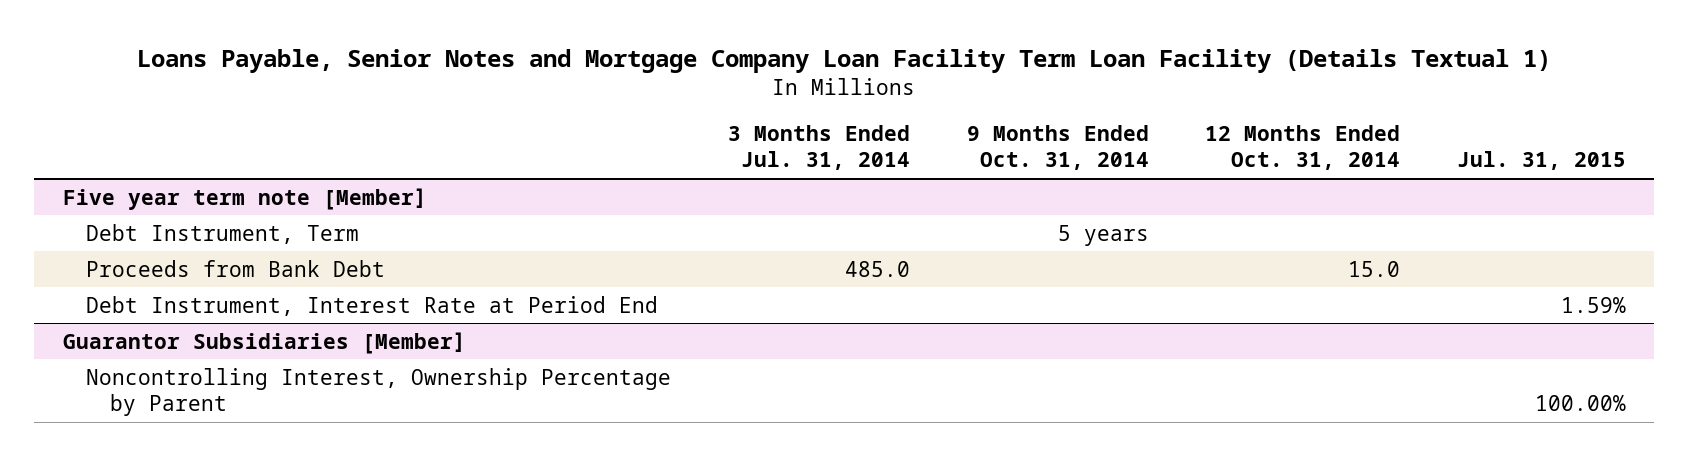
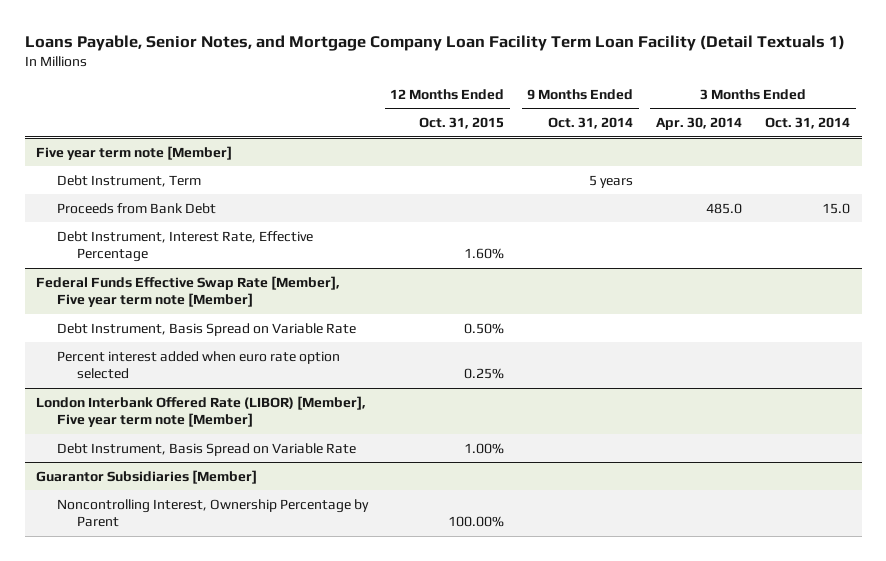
- Loans Payable, Senior Notes and Mortgage Company Loan Facility Term Loan Facility (Details Textual 1)
+ Loans Payable, Senior Notes, and Mortgage Company Loan Facility Term Loan Facility (Detail Textuals 1)
- | 3 Months Ended Jul. 31, 2014 | 9 Months Ended Oct. 31, 2014 | 12 Months Ended Oct. 31, 2014 | Jul. 31, 2015
+ | 12 Months Ended Oct. 31, 2015 | 9 Months Ended Oct. 31, 2014 | 3 Months Ended Apr. 30, 2014 | 3 Months Ended Oct. 31, 2014
@ Five year term note [Member]
- Debt Instrument, Interest Rate at Period End | | | | 1.59%
+ Debt Instrument, Interest Rate, Effective Percentage | 1.60% | | |
+ Federal Funds Effective Swap Rate [Member], Five year term note [Member]
+ Debt Instrument, Basis Spread on Variable Rate | 0.50% | | |
+ Percent interest added when euro rate option selected | 0.25% | | |
+ London Interbank Offered Rate (LIBOR) [Member], Five year term note [Member]
+ Debt Instrument, Basis Spread on Variable Rate | 1.00% | | |

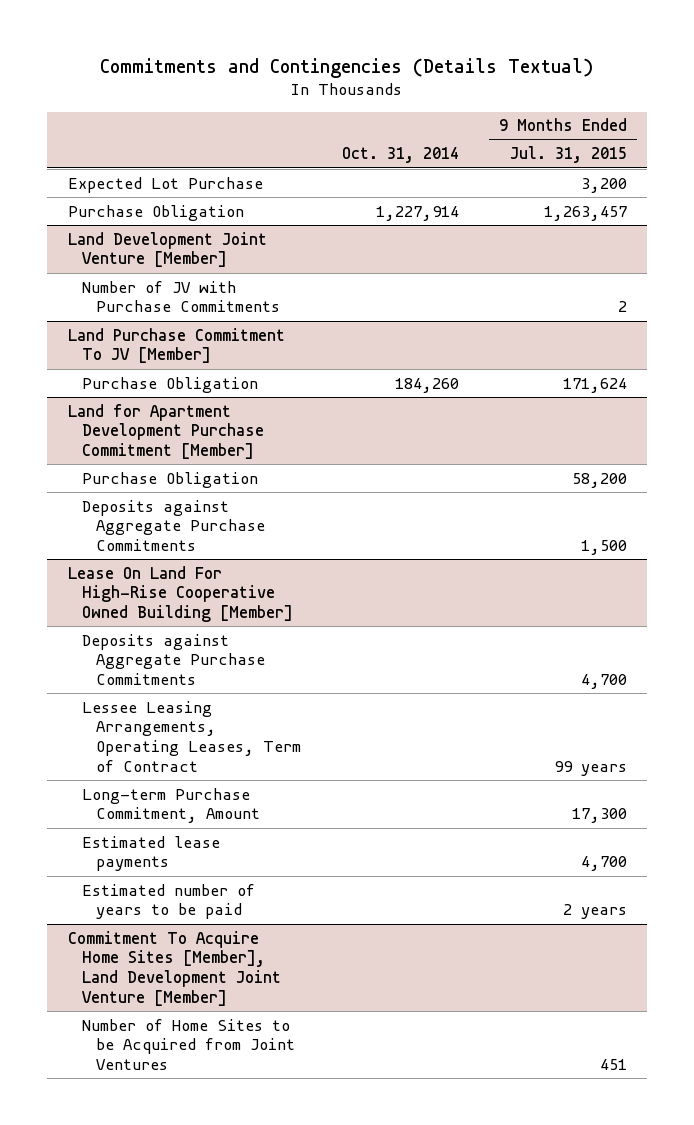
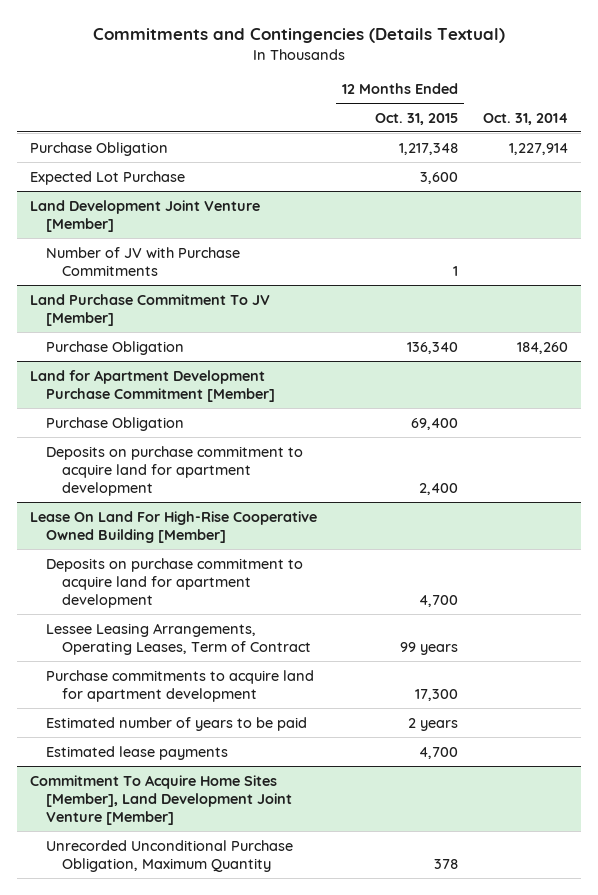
- | Oct. 31, 2014 | 9 Months Ended Jul. 31, 2015
+ | 12 Months Ended Oct. 31, 2015 | Oct. 31, 2014
moved down: Expected Lot Purchase | 3,600 |
@ Land for Apartment Development Purchase Commitment [Member]
- Deposits against Aggregate Purchase Commitments | | 1,500
+ Deposits on purchase commitment to acquire land for apartment development | 2,400 |
@ Lease On Land For High-Rise Cooperative Owned Building [Member]
- Deposits against Aggregate Purchase Commitments | | 4,700
+ Deposits on purchase commitment to acquire land for apartment development | 4,700 |
- Long-term Purchase Commitment, Amount | | 17,300
+ Purchase commitments to acquire land for apartment development | 17,300 |
moved down: Estimated lease payments | 4,700 |
@ Commitment To Acquire Home Sites [Member], Land Development Joint Venture [Member]
- Number of Home Sites to be Acquired from Joint Ventures | | 451
+ Unrecorded Unconditional Purchase Obligation, Maximum Quantity | 378 |

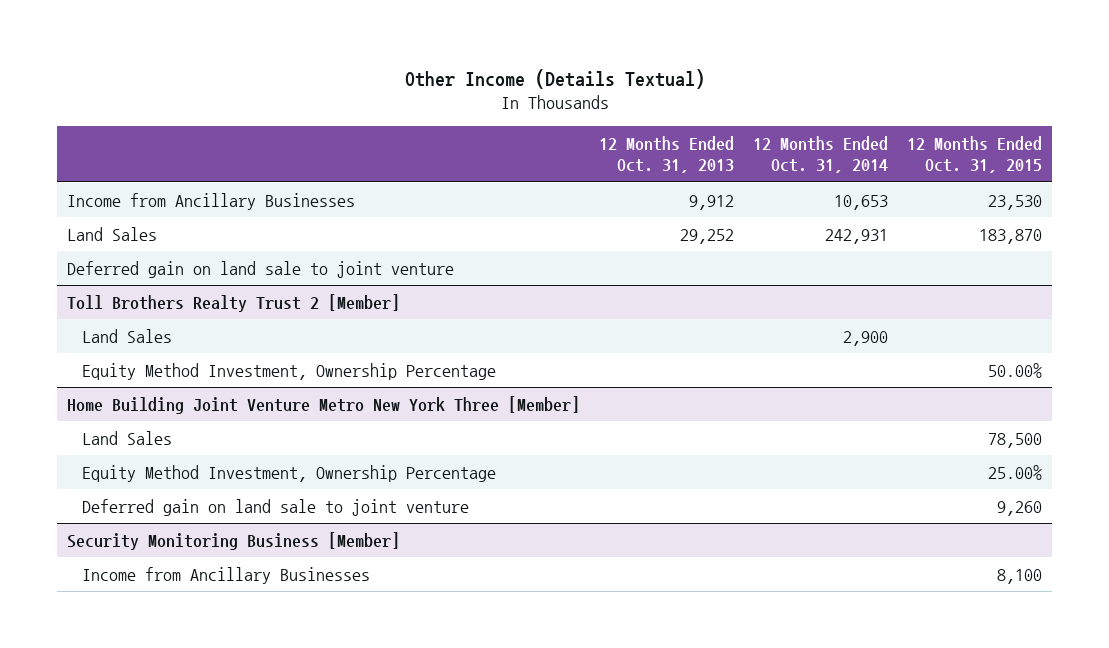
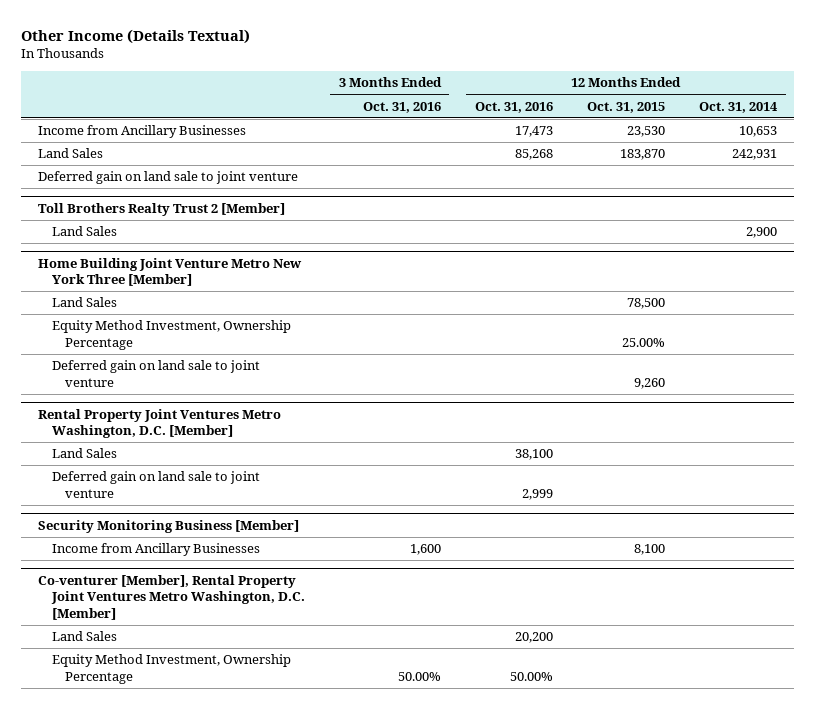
- | 12 Months Ended Oct. 31, 2013 | 12 Months Ended Oct. 31, 2014 | 12 Months Ended Oct. 31, 2015
+ | 3 Months Ended Oct. 31, 2016 | 12 Months Ended Oct. 31, 2016 | 12 Months Ended Oct. 31, 2015 | 12 Months Ended Oct. 31, 2014
@ Toll Brothers Realty Trust 2 [Member]
- Equity Method Investment, Ownership Percentage | | | 50.00%
+ Rental Property Joint Ventures Metro Washington, D.C. [Member]
+ Land Sales | | 38,100 | |
+ Deferred gain on land sale to joint venture | | 2,999 | |
+ Co-venturer [Member], Rental Property Joint Ventures Metro Washington, D.C. [Member]
+ Land Sales | | 20,200 | |
+ Equity Method Investment, Ownership Percentage | 50.00% | 50.00% | |

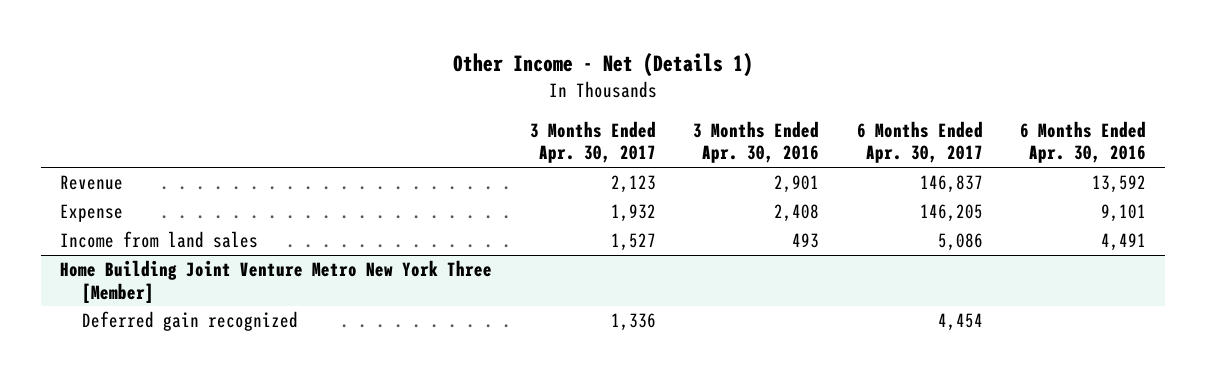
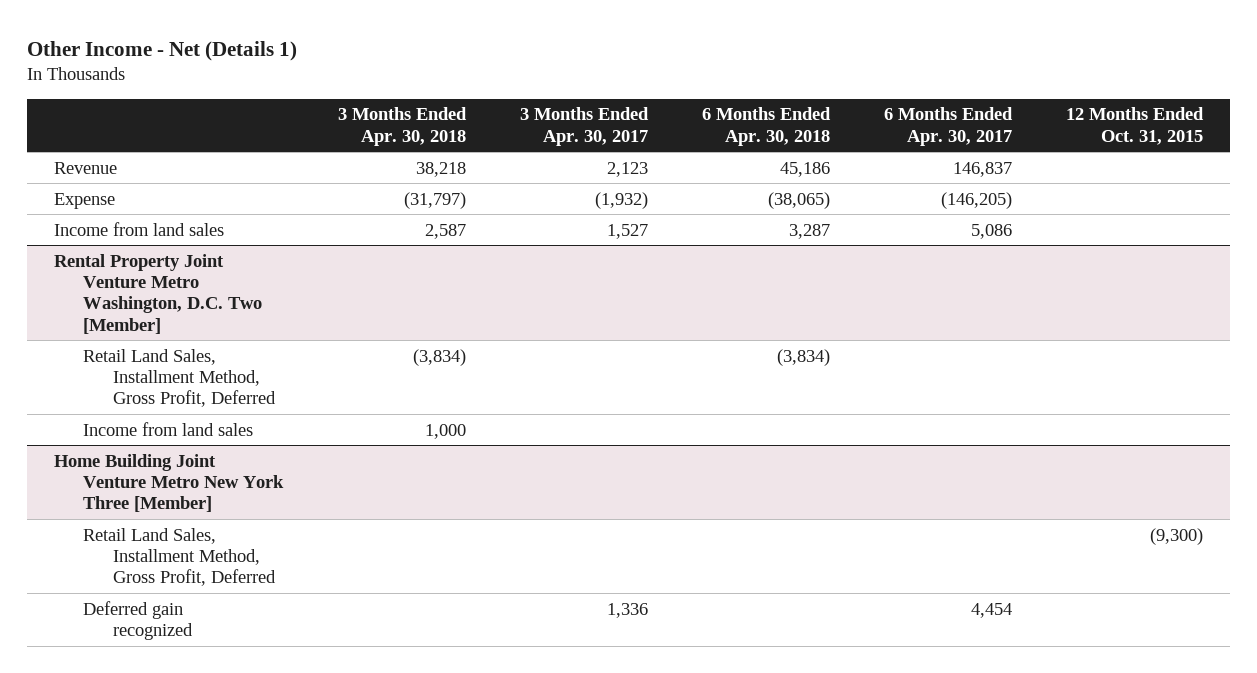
- | 3 Months Ended Apr. 30, 2017 | 3 Months Ended Apr. 30, 2016 | 6 Months Ended Apr. 30, 2017 | 6 Months Ended Apr. 30, 2016
+ | 3 Months Ended Apr. 30, 2018 | 3 Months Ended Apr. 30, 2017 | 6 Months Ended Apr. 30, 2018 | 6 Months Ended Apr. 30, 2017 | 12 Months Ended Oct. 31, 2015
- Expense | 1,932 | 2,408 | 146,205 | 9,101
+ Expense | (31,797) | (1,932) | (38,065) | (146,205) |
+ Rental Property Joint Venture Metro Washington, D.C. Two [Member]
+ Retail Land Sales, Installment Method, Gross Profit, Deferred | (3,834) | | (3,834) | |
+ Income from land sales | 1,000 | | | |
@ Home Building Joint Venture Metro New York Three [Member]
+ Retail Land Sales, Installment Method, Gross Profit, Deferred | | | | | (9,300)

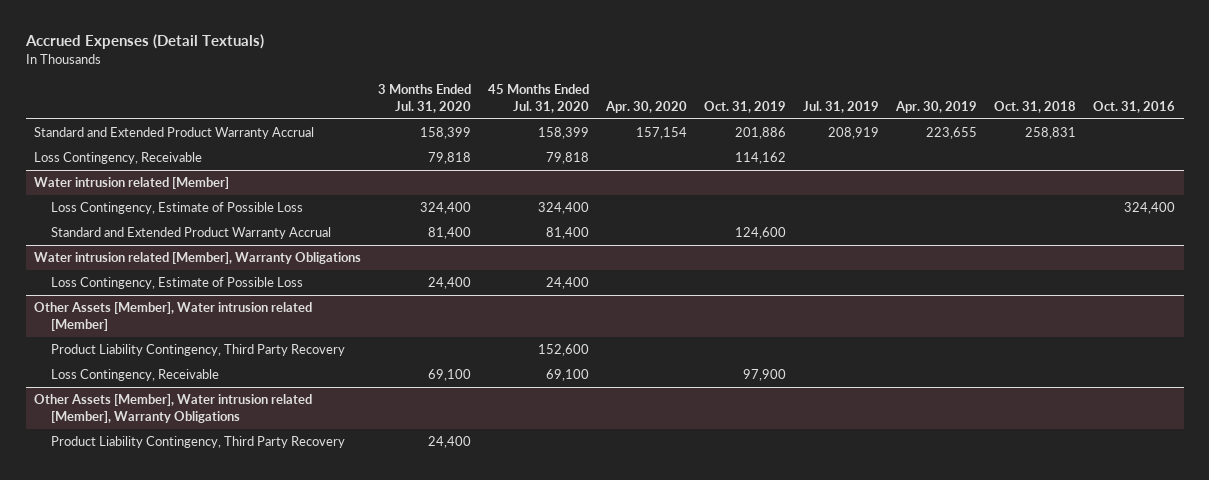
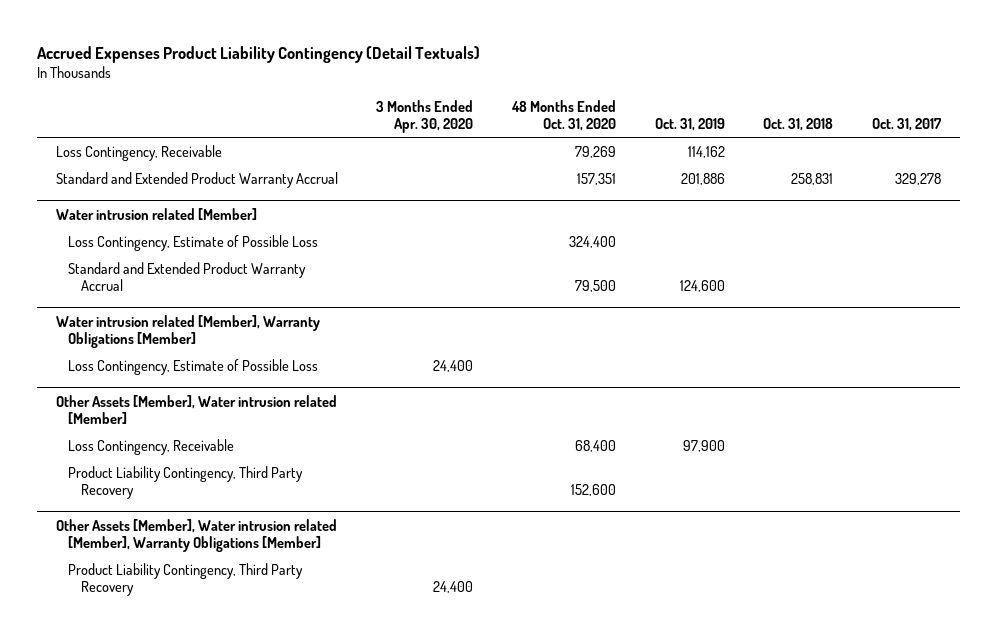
- Accrued Expenses (Detail Textuals)
+ Accrued Expenses Product Liability Contingency (Detail Textuals)
- | 3 Months Ended Jul. 31, 2020 | 45 Months Ended Jul. 31, 2020 | Apr. 30, 2020 | Oct. 31, 2019 | Jul. 31, 2019 | Apr. 30, 2019 | Oct. 31, 2018 | Oct. 31, 2016
+ | 3 Months Ended Apr. 30, 2020 | 48 Months Ended Oct. 31, 2020 | Oct. 31, 2019 | Oct. 31, 2018 | Oct. 31, 2017
moved down: Standard and Extended Product Warranty Accrual | | 157,351 | 201,886 | 258,831 | 329,278
- Water intrusion related [Member], Warranty Obligations
+ Water intrusion related [Member], Warranty Obligations [Member]
- Other Assets [Member], Water intrusion related [Member], Warranty Obligations
@ Other Assets [Member], Water intrusion related [Member]
moved down: Product Liability Contingency, Third Party Recovery | | 152,600 | | |
+ Other Assets [Member], Water intrusion related [Member], Warranty Obligations [Member]

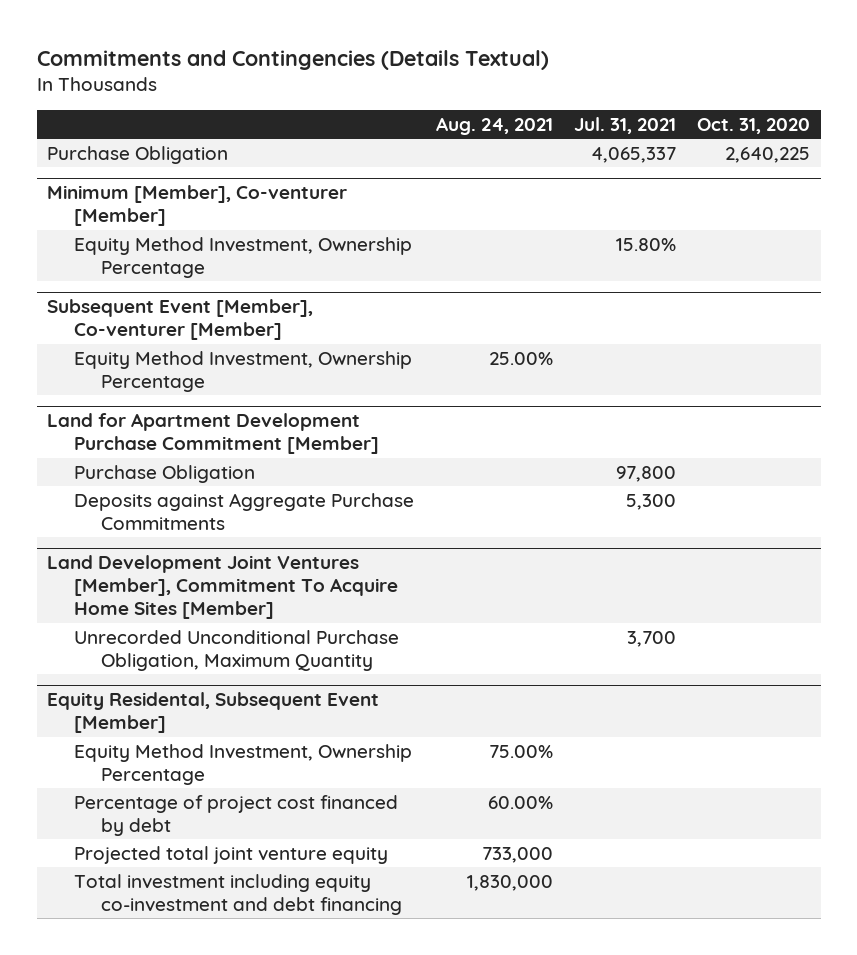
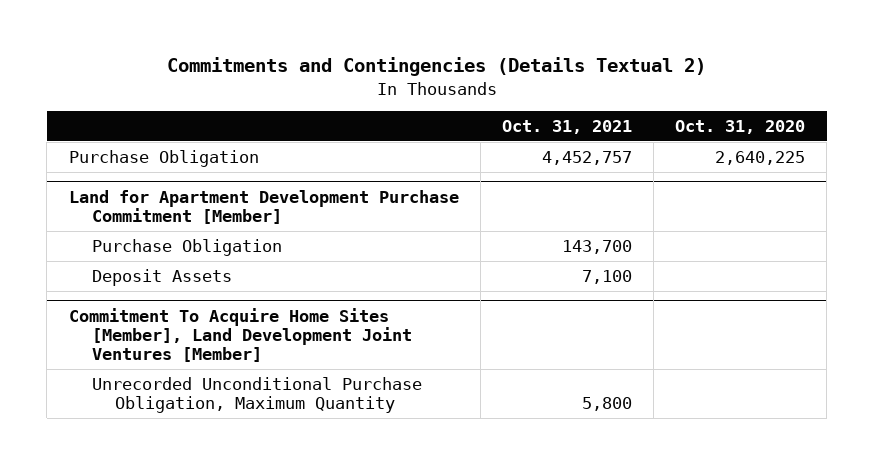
- Commitments and Contingencies (Details Textual)
+ Commitments and Contingencies (Details Textual 2)
- | Aug. 24, 2021 | Jul. 31, 2021 | Oct. 31, 2020
+ | Oct. 31, 2021 | Oct. 31, 2020
- Minimum [Member], Co-venturer [Member]
- Equity Method Investment, Ownership Percentage | | 15.80% |
- Subsequent Event [Member], Co-venturer [Member]
- Equity Method Investment, Ownership Percentage | 25.00% | |
@ Land for Apartment Development Purchase Commitment [Member]
- Deposits against Aggregate Purchase Commitments | | 5,300 |
- Land Development Joint Ventures [Member], Commitment To Acquire Home Sites [Member]
@ Land for Apartment Development Purchase Commitment [Member]
+ Deposit Assets | 7,100 |
+ Commitment To Acquire Home Sites [Member], Land Development Joint Ventures [Member]
- Equity Residental, Subsequent Event [Member]
- Equity Method Investment, Ownership Percentage | 75.00% | |
- Percentage of project cost financed by debt | 60.00% | |
- Projected total joint venture equity | 733,000 | |
- Total investment including equity co-investment and debt financing | 1,830,000 | |

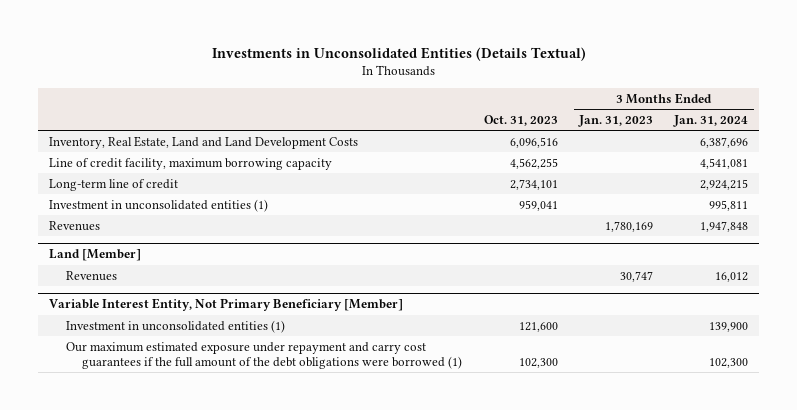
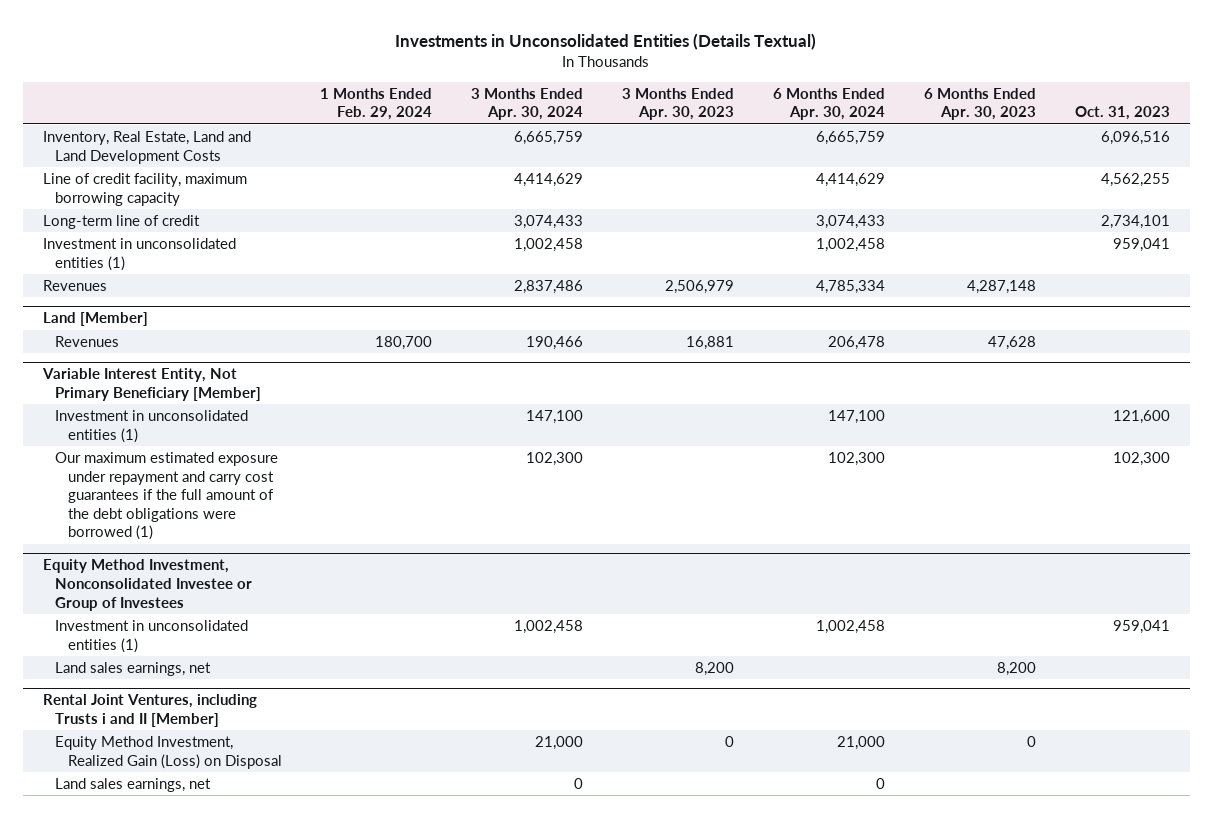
- | Oct. 31, 2023 | 3 Months Ended Jan. 31, 2023 | 3 Months Ended Jan. 31, 2024
+ | 1 Months Ended Feb. 29, 2024 | 3 Months Ended Apr. 30, 2024 | 3 Months Ended Apr. 30, 2023 | 6 Months Ended Apr. 30, 2024 | 6 Months Ended Apr. 30, 2023 | Oct. 31, 2023
+ Equity Method Investment, Nonconsolidated Investee or Group of Investees
+ Investment in unconsolidated entities (1) | | 1,002,458 | | 1,002,458 | | 959,041
+ Land sales earnings, net | | | 8,200 | | 8,200 |
+ Rental Joint Ventures, including Trusts i and II [Member]
+ Equity Method Investment, Realized Gain (Loss) on Disposal | | 21,000 | 0 | 21,000 | 0 |
+ Land sales earnings, net | | 0 | | 0 | |

